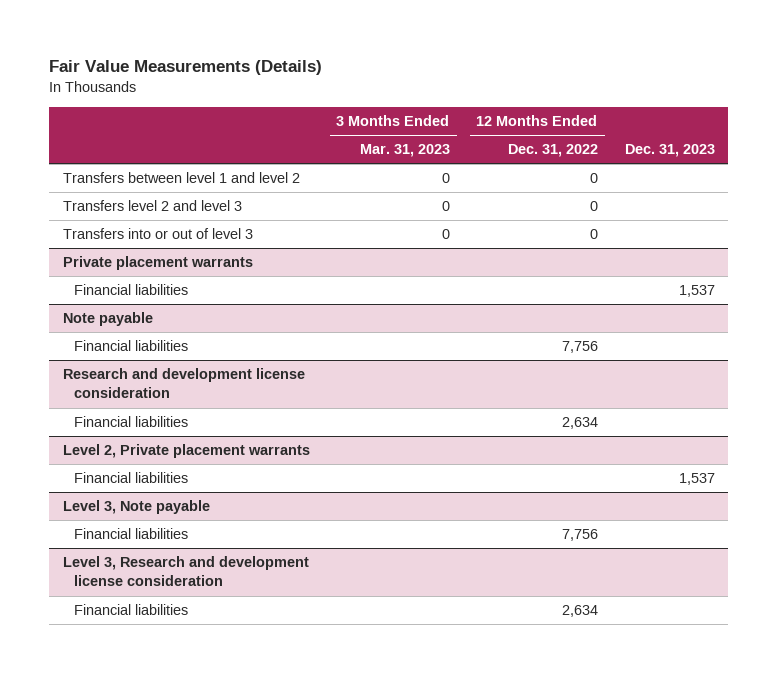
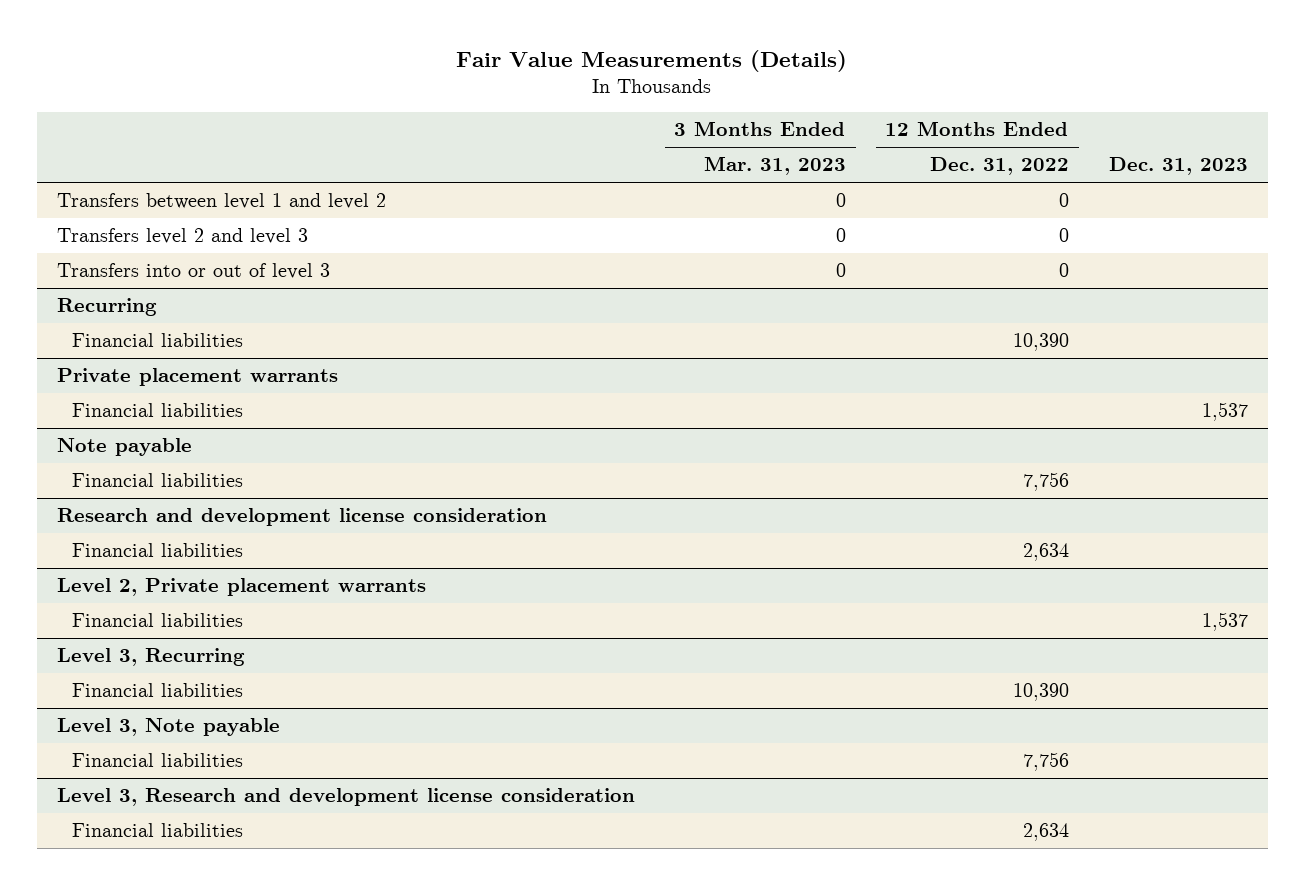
+ Recurring
+ Financial liabilities | | 10,390 |
+ Level 3, Recurring
+ Financial liabilities | | 10,390 |

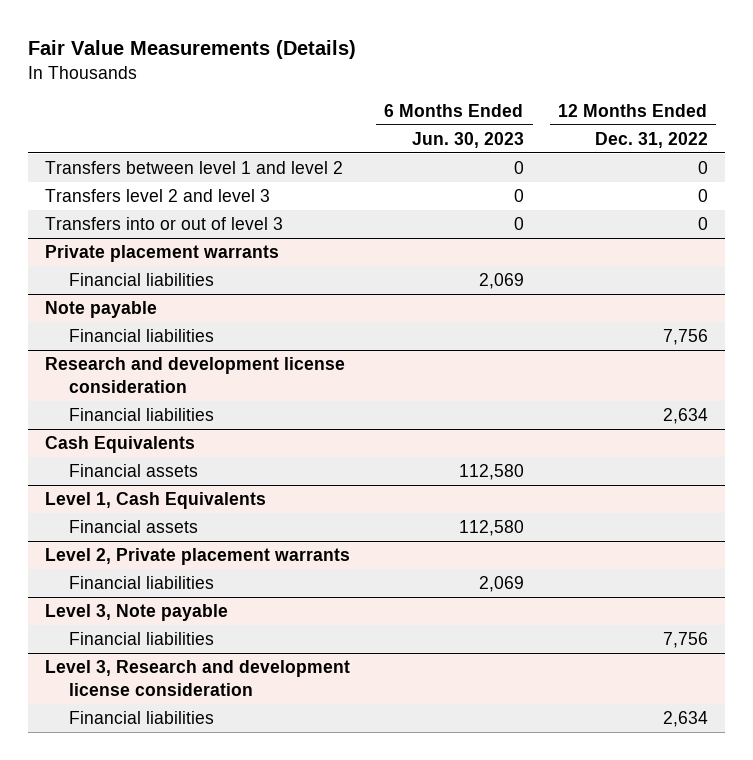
- | 3 Months Ended Mar. 31, 2023 | 12 Months Ended Dec. 31, 2022 | Dec. 31, 2023
+ | 6 Months Ended Jun. 30, 2023 | 12 Months Ended Dec. 31, 2022
- Recurring
- Financial liabilities | | 10,390 |
+ Cash Equivalents
+ Financial assets | 112,580 |
+ Level 1, Cash Equivalents
+ Financial assets | 112,580 |
- Level 3, Recurring
- Financial liabilities | | 10,390 |

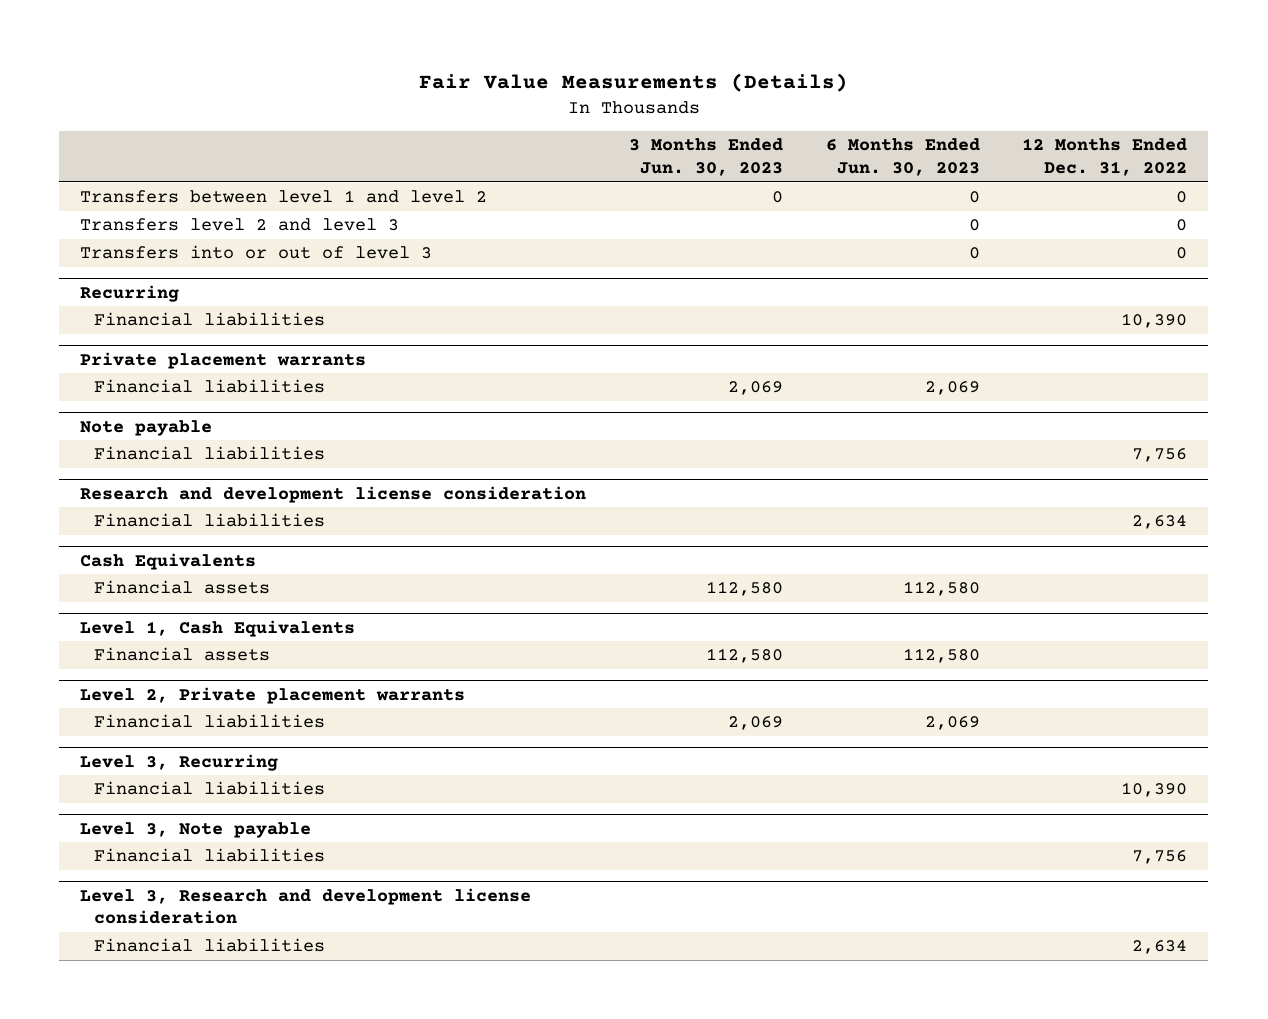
- | 6 Months Ended Jun. 30, 2023 | 12 Months Ended Dec. 31, 2022
+ | 3 Months Ended Jun. 30, 2023 | 6 Months Ended Jun. 30, 2023 | 12 Months Ended Dec. 31, 2022
+ Recurring
+ Financial liabilities | | | 10,390
+ Level 3, Recurring
+ Financial liabilities | | | 10,390

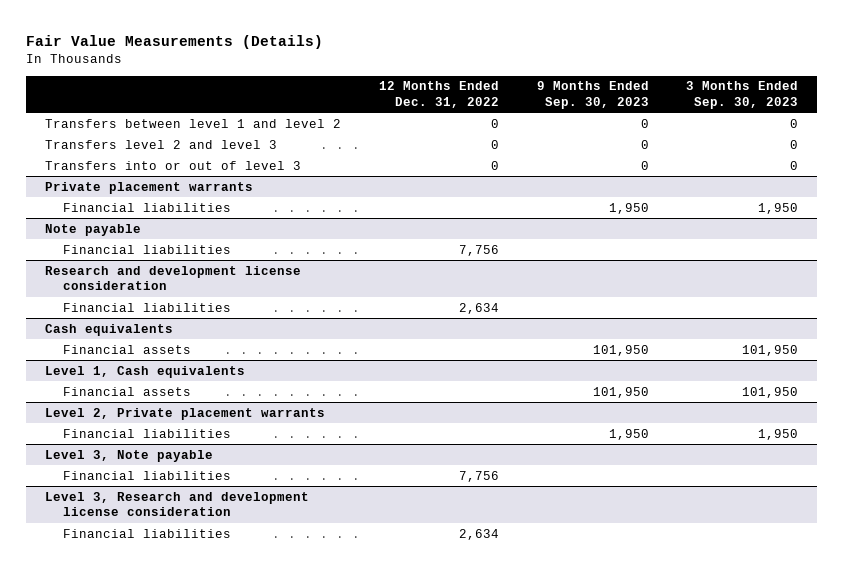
- | 3 Months Ended Jun. 30, 2023 | 6 Months Ended Jun. 30, 2023 | 12 Months Ended Dec. 31, 2022
+ | 12 Months Ended Dec. 31, 2022 | 9 Months Ended Sep. 30, 2023 | 3 Months Ended Sep. 30, 2023
- Recurring
- Financial liabilities | | | 10,390
- Cash Equivalents
+ Cash equivalents
- Level 1, Cash Equivalents
+ Level 1, Cash equivalents
- Level 3, Recurring
- Financial liabilities | | | 10,390

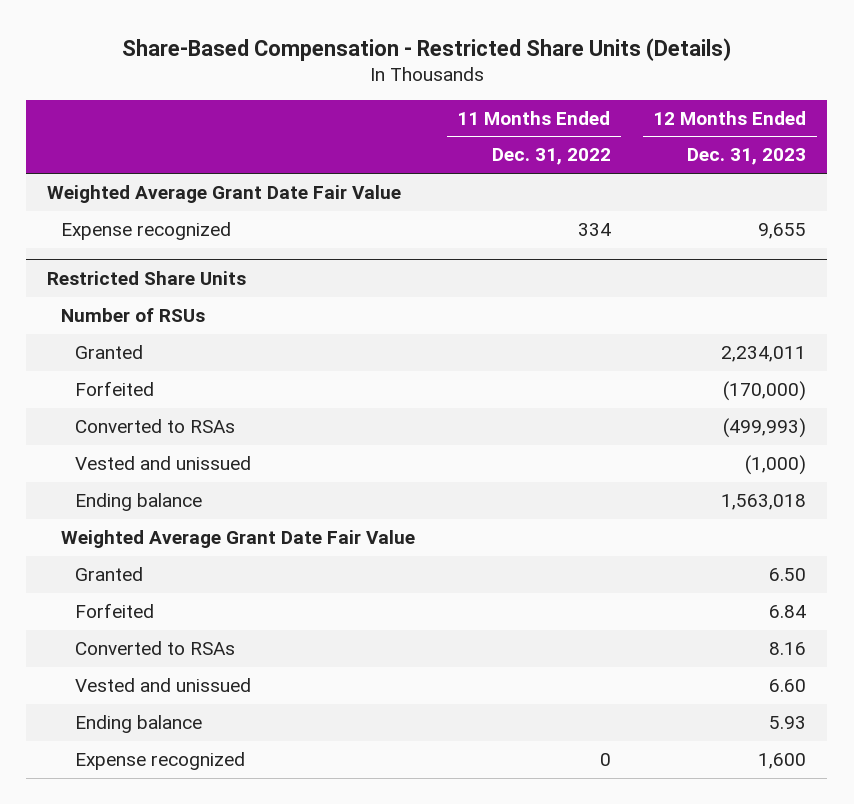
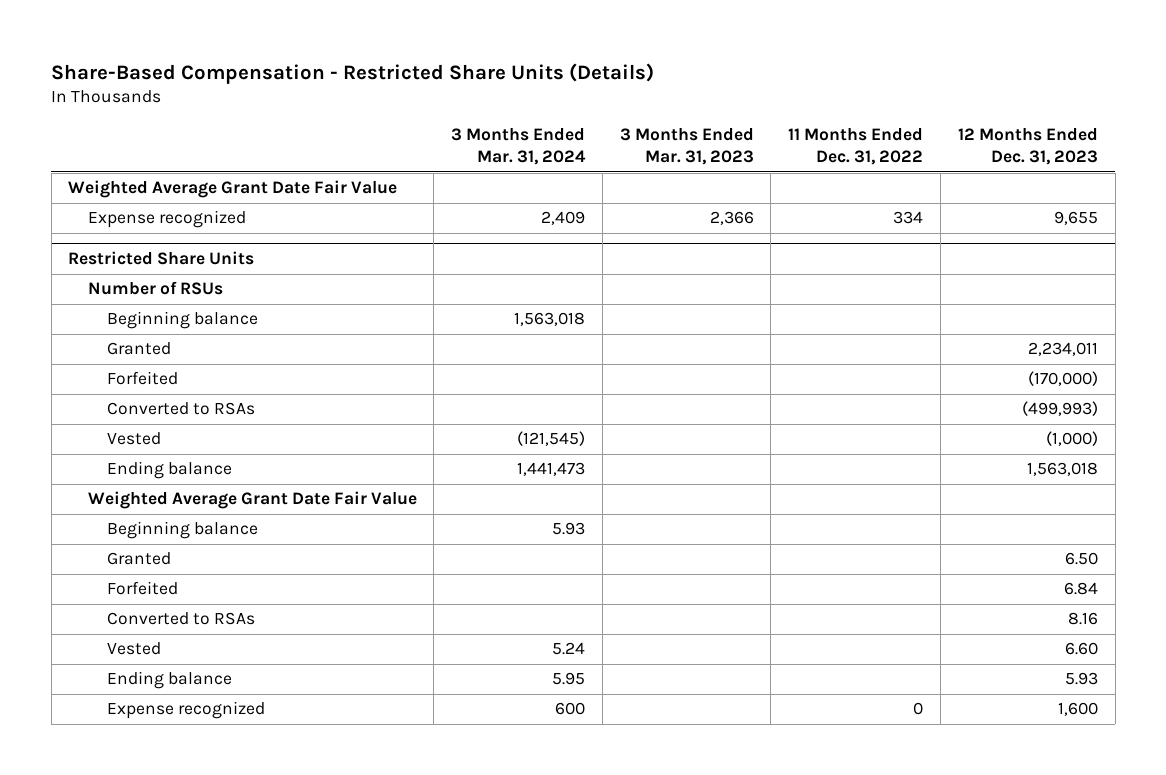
- | 11 Months Ended Dec. 31, 2022 | 12 Months Ended Dec. 31, 2023
+ | 3 Months Ended Mar. 31, 2024 | 3 Months Ended Mar. 31, 2023 | 11 Months Ended Dec. 31, 2022 | 12 Months Ended Dec. 31, 2023
@ Restricted Share Units
+ Beginning balance | 1,563,018 | | |
- Vested and unissued | | (1,000)
+ Vested | (121,545) | | | (1,000)
+ Beginning balance | 5.93 | | |
- Vested and unissued | | 6.60
+ Vested | 5.24 | | | 6.60

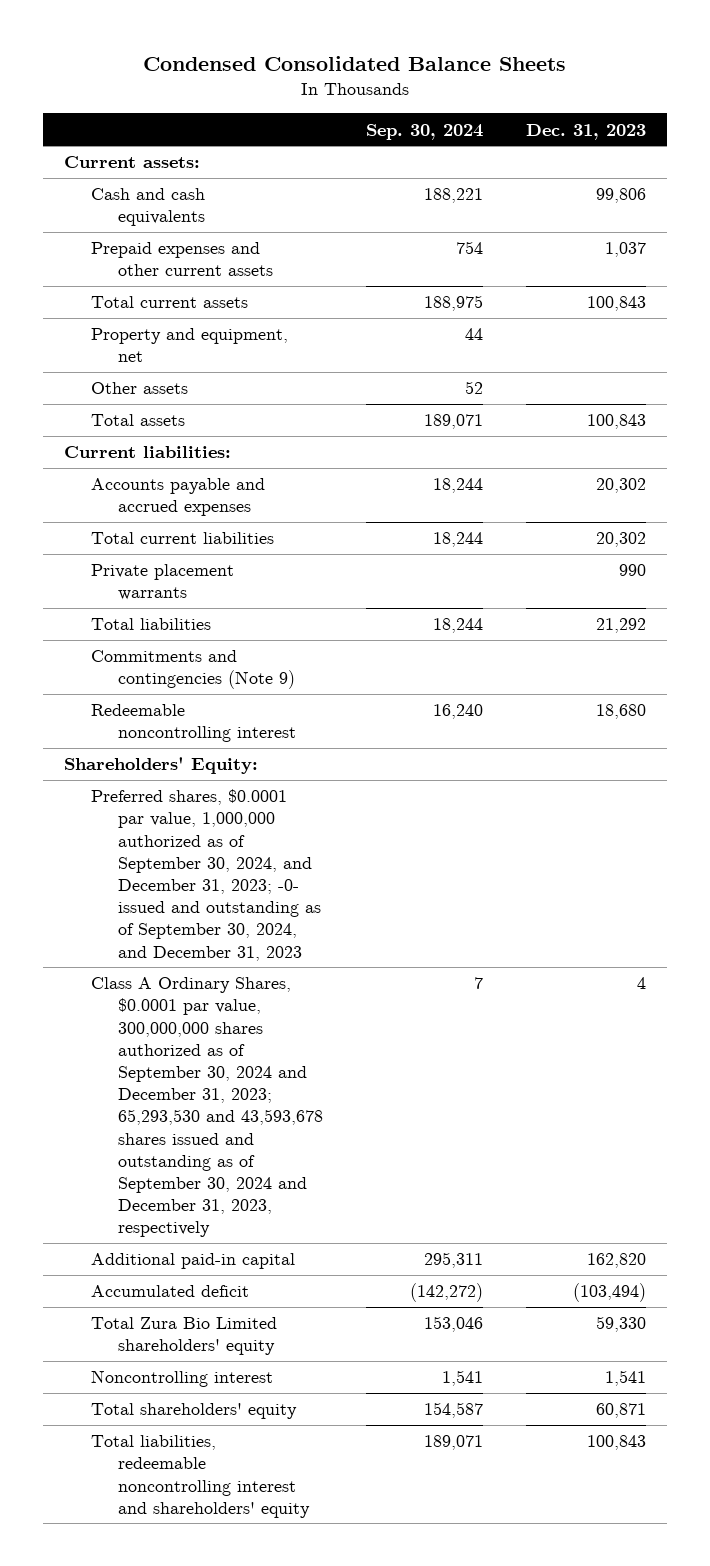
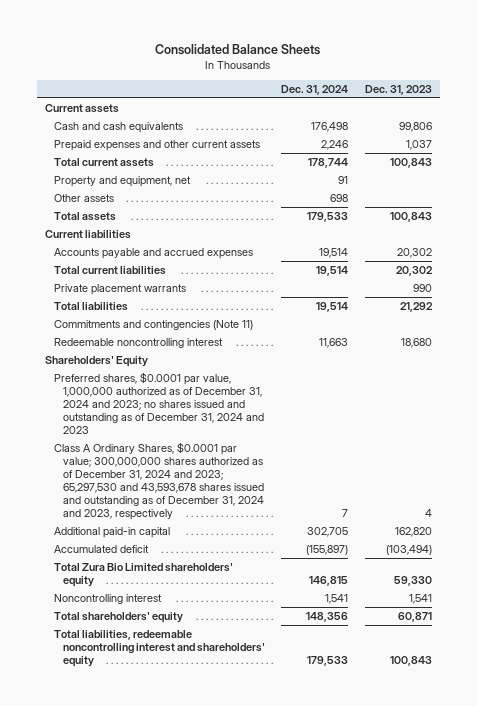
- Condensed Consolidated Balance Sheets
+ Consolidated Balance Sheets
- | Sep. 30, 2024 | Dec. 31, 2023
+ | Dec. 31, 2024 | Dec. 31, 2023
- Current assets:
+ Current assets
- Current liabilities:
+ Current liabilities
- Commitments and contingencies (Note 9)
+ Commitments and contingencies (Note 11)
- Shareholders' Equity:
- Preferred shares, $0.0001 par value, 1,000,000 authorized as of September 30, 2024, and December 31, 2023; -0- issued and outstanding as of September 30, 2024, and December 31, 2023
- Class A Ordinary Shares, $0.0001 par value, 300,000,000 shares authorized as of September 30, 2024 and December 31, 2023; 65,293,530 and 43,593,678 shares issued and outstanding as of September 30, 2024 and December 31, 2023, respectively | 7 | 4
+ Shareholders' Equity
+ Preferred shares, $0.0001 par value, 1,000,000 authorized as of December 31, 2024 and 2023; no shares issued and outstanding as of December 31, 2024 and 2023
+ Class A Ordinary Shares, $0.0001 par value; 300,000,000 shares authorized as of December 31, 2024 and 2023; 65,297,530 and 43,593,678 shares issued and outstanding as of December 31, 2024 and 2023, respectively | 7 | 4

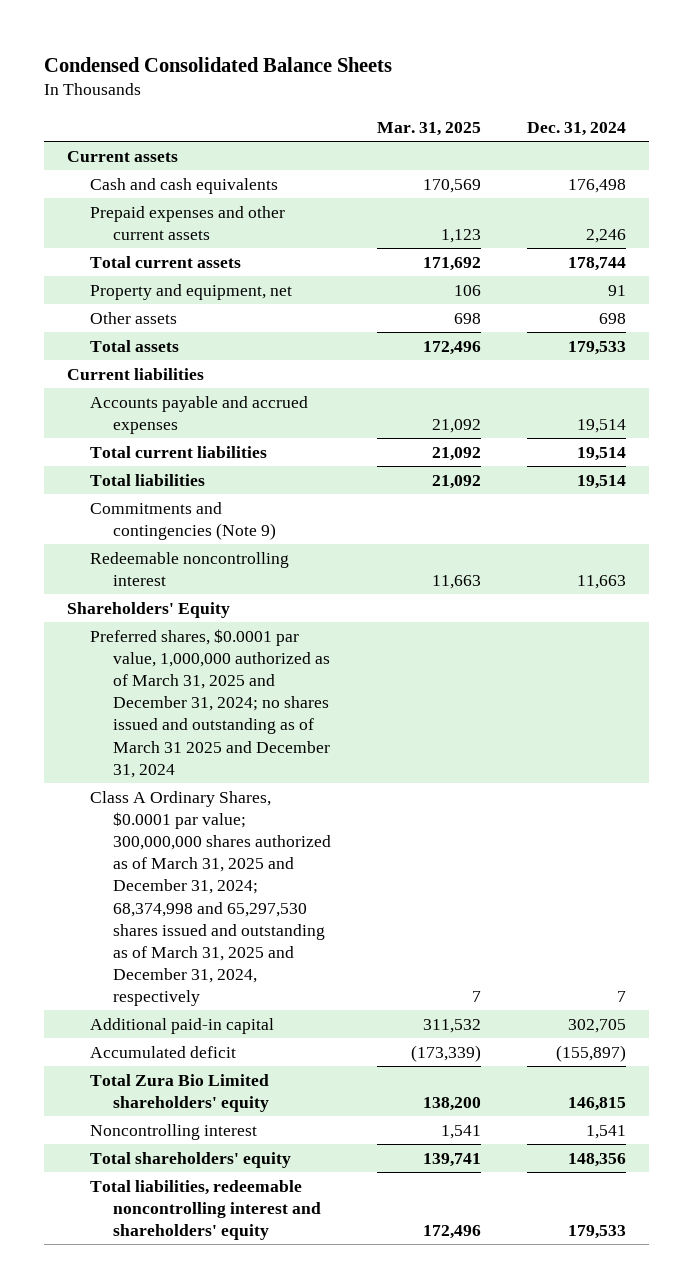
- Consolidated Balance Sheets
+ Condensed Consolidated Balance Sheets
- | Dec. 31, 2024 | Dec. 31, 2023
+ | Mar. 31, 2025 | Dec. 31, 2024
- Private placement warrants | | 990
- Commitments and contingencies (Note 11)
+ Commitments and contingencies (Note 9)
- Preferred shares, $0.0001 par value, 1,000,000 authorized as of December 31, 2024 and 2023; no shares issued and outstanding as of December 31, 2024 and 2023
- Class A Ordinary Shares, $0.0001 par value; 300,000,000 shares authorized as of December 31, 2024 and 2023; 65,297,530 and 43,593,678 shares issued and outstanding as of December 31, 2024 and 2023, respectively | 7 | 4
+ Preferred shares, $0.0001 par value, 1,000,000 authorized as of March 31, 2025 and December 31, 2024; no shares issued and outstanding as of March 31 2025 and December 31, 2024
+ Class A Ordinary Shares, $0.0001 par value; 300,000,000 shares authorized as of March 31, 2025 and December 31, 2024; 68,374,998 and 65,297,530 shares issued and outstanding as of March 31, 2025 and December 31, 2024, respectively | 7 | 7

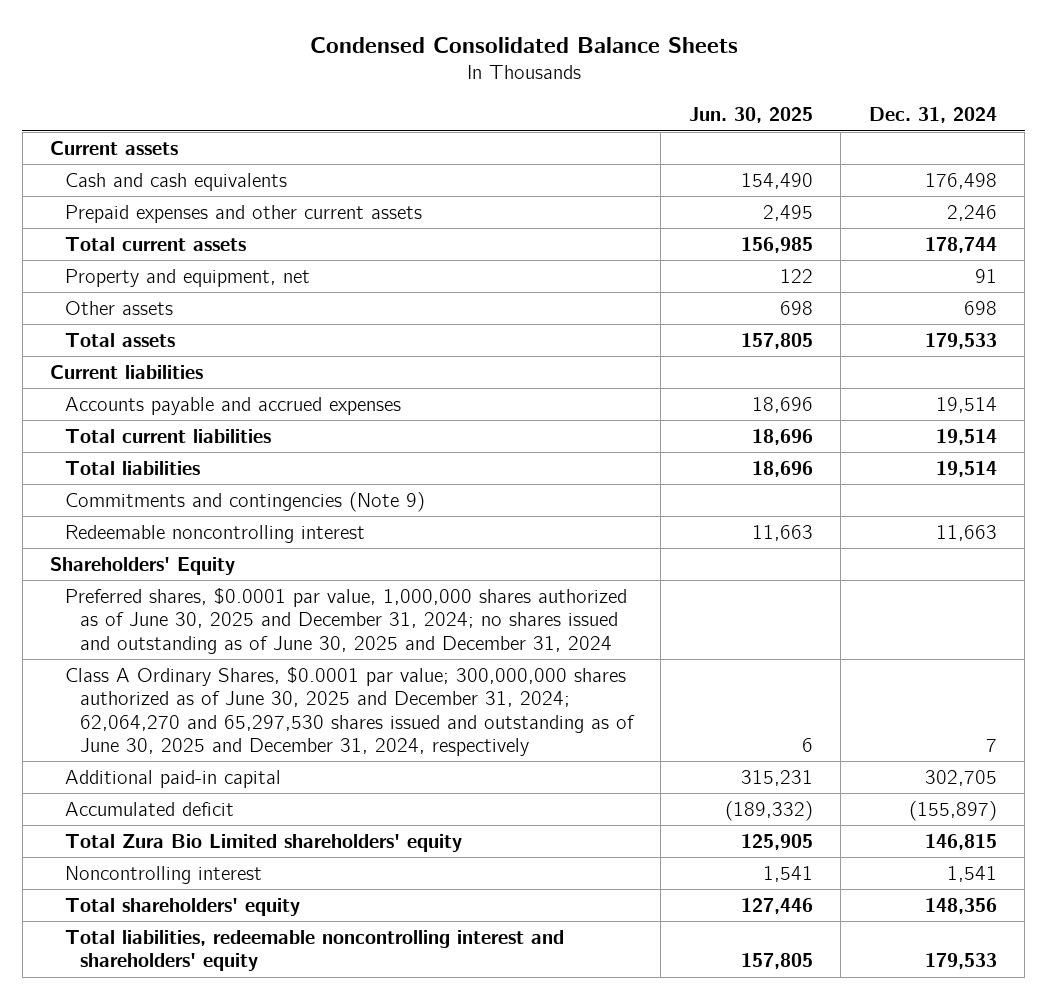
- | Mar. 31, 2025 | Dec. 31, 2024
+ | Jun. 30, 2025 | Dec. 31, 2024
- Preferred shares, $0.0001 par value, 1,000,000 authorized as of March 31, 2025 and December 31, 2024; no shares issued and outstanding as of March 31 2025 and December 31, 2024
- Class A Ordinary Shares, $0.0001 par value; 300,000,000 shares authorized as of March 31, 2025 and December 31, 2024; 68,374,998 and 65,297,530 shares issued and outstanding as of March 31, 2025 and December 31, 2024, respectively | 7 | 7
+ Preferred shares, $0.0001 par value, 1,000,000 shares authorized as of June 30, 2025 and December 31, 2024; no shares issued and outstanding as of June 30, 2025 and December 31, 2024
+ Class A Ordinary Shares, $0.0001 par value; 300,000,000 shares authorized as of June 30, 2025 and December 31, 2024; 62,064,270 and 65,297,530 shares issued and outstanding as of June 30, 2025 and December 31, 2024, respectively | 6 | 7

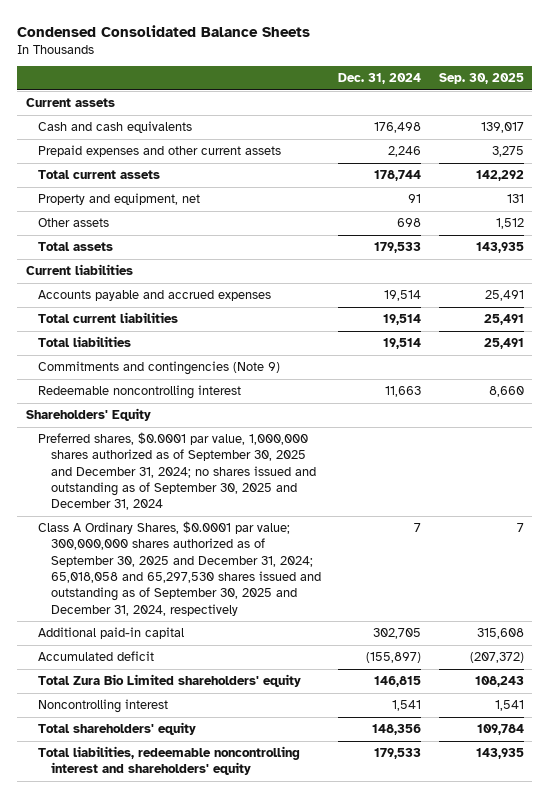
- | Jun. 30, 2025 | Dec. 31, 2024
+ | Dec. 31, 2024 | Sep. 30, 2025
- Preferred shares, $0.0001 par value, 1,000,000 shares authorized as of June 30, 2025 and December 31, 2024; no shares issued and outstanding as of June 30, 2025 and December 31, 2024
- Class A Ordinary Shares, $0.0001 par value; 300,000,000 shares authorized as of June 30, 2025 and December 31, 2024; 62,064,270 and 65,297,530 shares issued and outstanding as of June 30, 2025 and December 31, 2024, respectively | 6 | 7
+ Preferred shares, $0.0001 par value, 1,000,000 shares authorized as of September 30, 2025 and December 31, 2024; no shares issued and outstanding as of September 30, 2025 and December 31, 2024
+ Class A Ordinary Shares, $0.0001 par value; 300,000,000 shares authorized as of September 30, 2025 and December 31, 2024; 65,018,058 and 65,297,530 shares issued and outstanding as of September 30, 2025 and December 31, 2024, respectively | 7 | 7

